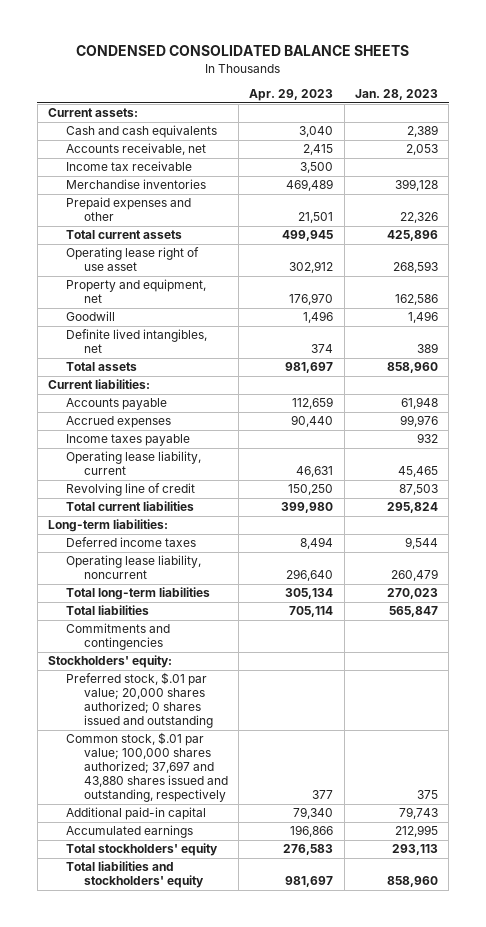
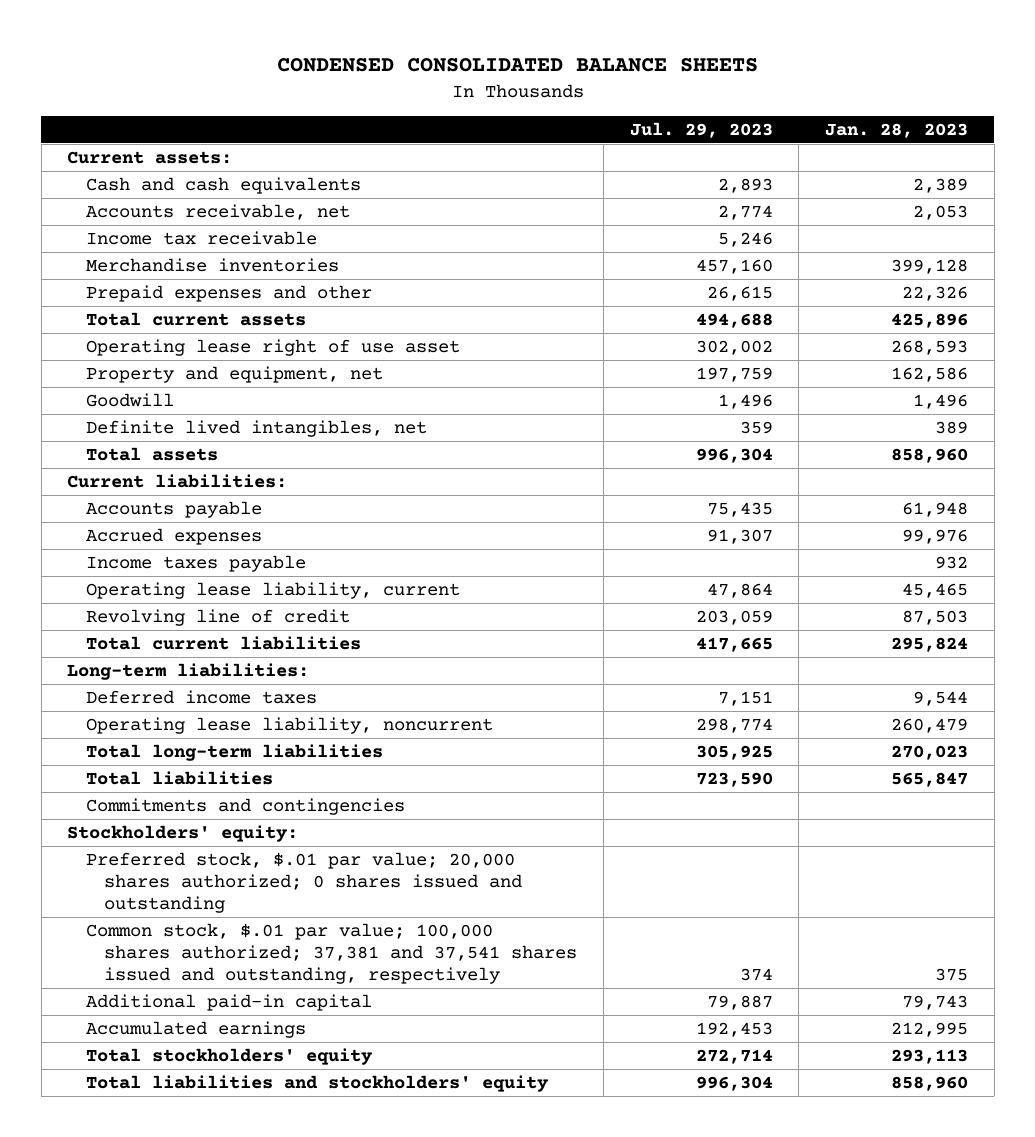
- | Apr. 29, 2023 | Jan. 28, 2023
+ | Jul. 29, 2023 | Jan. 28, 2023
- Common stock, $.01 par value; 100,000 shares authorized; 37,697 and 43,880 shares issued and outstanding, respectively | 377 | 375
+ Common stock, $.01 par value; 100,000 shares authorized; 37,381 and 37,541 shares issued and outstanding, respectively | 374 | 375

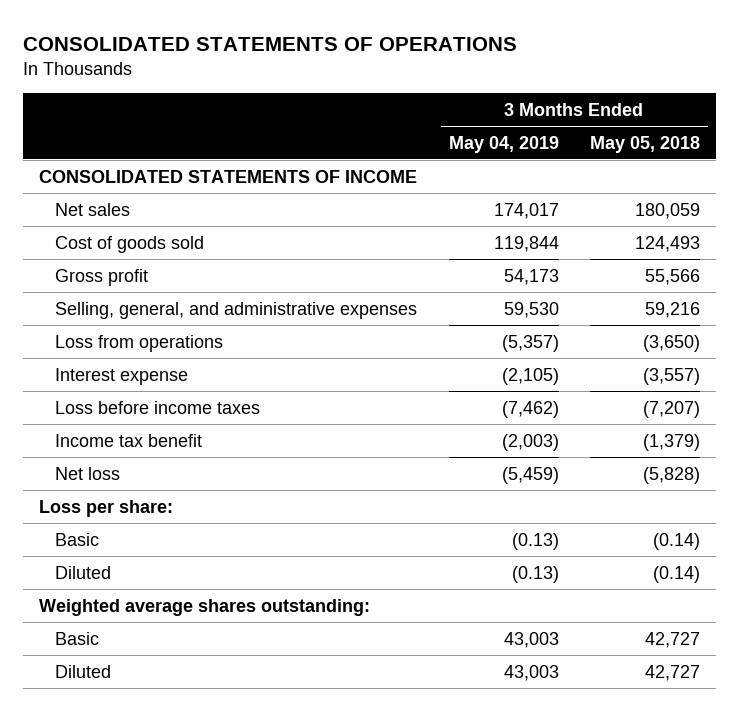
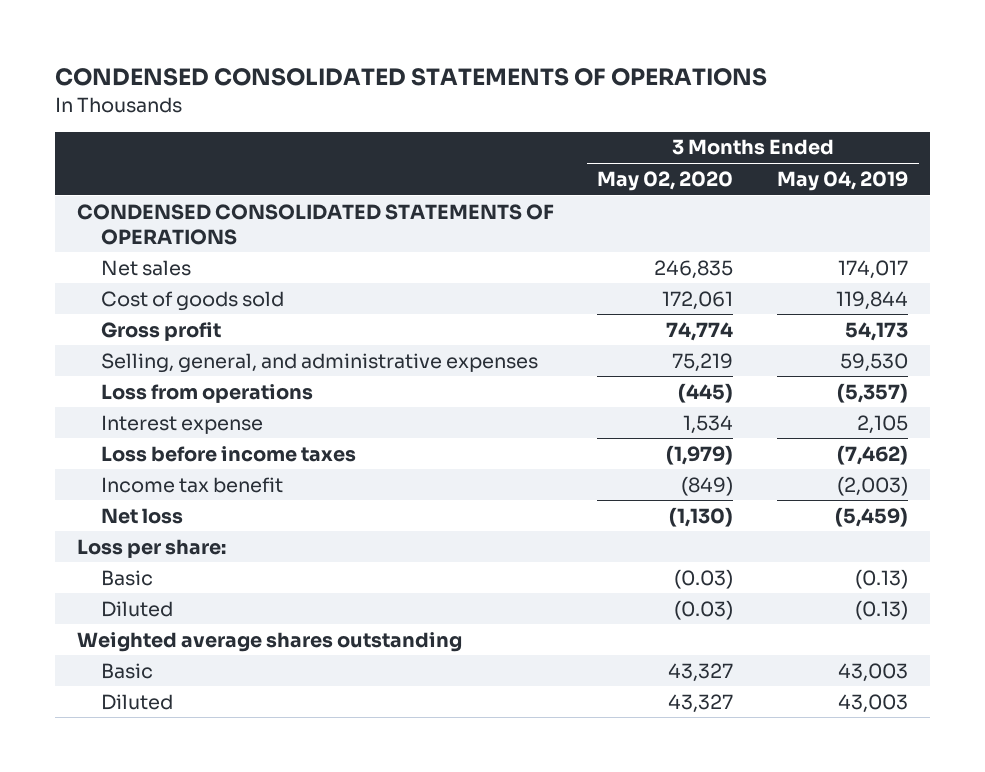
- CONSOLIDATED STATEMENTS OF OPERATIONS
+ CONDENSED CONSOLIDATED STATEMENTS OF OPERATIONS
- | 3 Months Ended May 04, 2019 | 3 Months Ended May 05, 2018
+ | 3 Months Ended May 02, 2020 | 3 Months Ended May 04, 2019
- CONSOLIDATED STATEMENTS OF INCOME
+ CONDENSED CONSOLIDATED STATEMENTS OF OPERATIONS
- Interest expense | (2,105) | (3,557)
+ Interest expense | 1,534 | 2,105
- Weighted average shares outstanding:
+ Weighted average shares outstanding

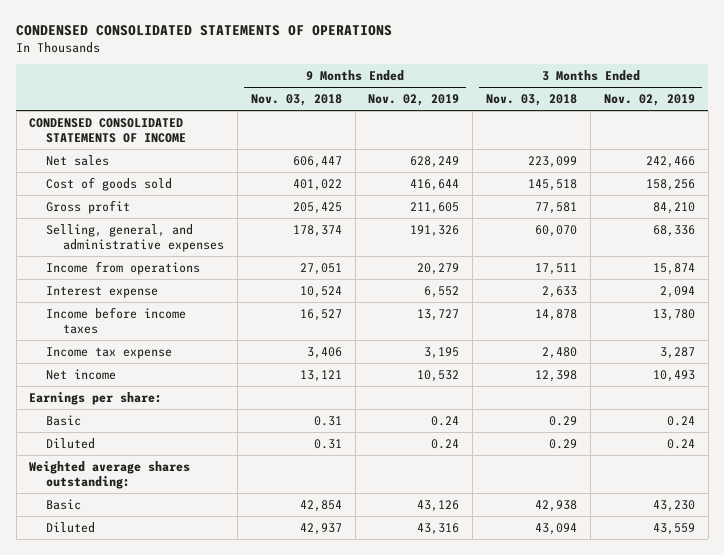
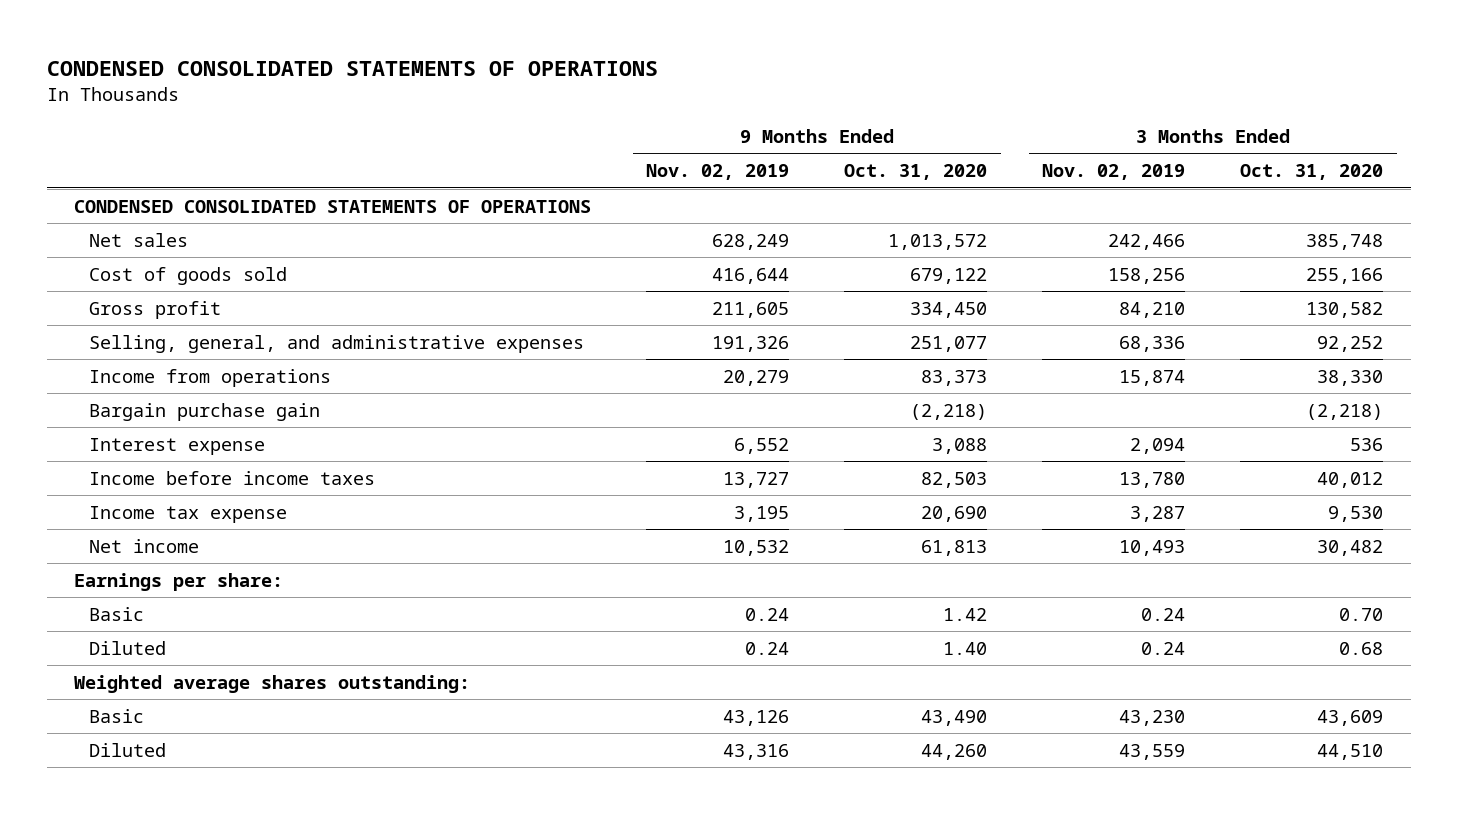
- | 9 Months Ended Nov. 03, 2018 | 9 Months Ended Nov. 02, 2019 | 3 Months Ended Nov. 03, 2018 | 3 Months Ended Nov. 02, 2019
+ | 9 Months Ended Nov. 02, 2019 | 9 Months Ended Oct. 31, 2020 | 3 Months Ended Nov. 02, 2019 | 3 Months Ended Oct. 31, 2020
- CONDENSED CONSOLIDATED STATEMENTS OF INCOME
+ CONDENSED CONSOLIDATED STATEMENTS OF OPERATIONS
+ Bargain purchase gain | | (2,218) | | (2,218)

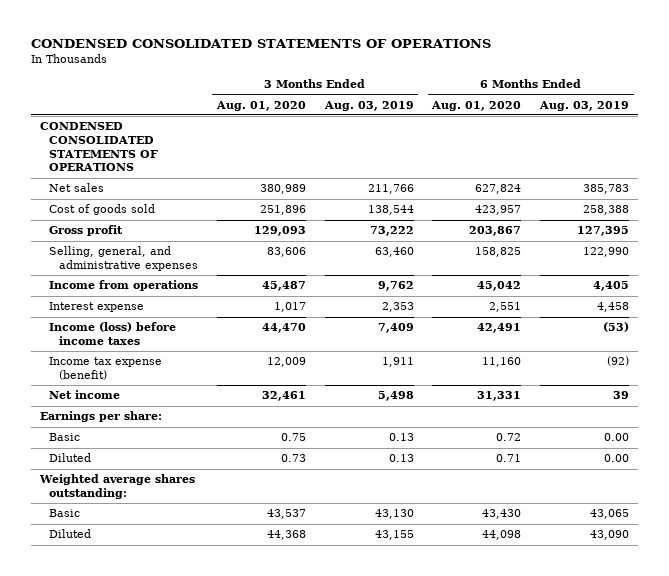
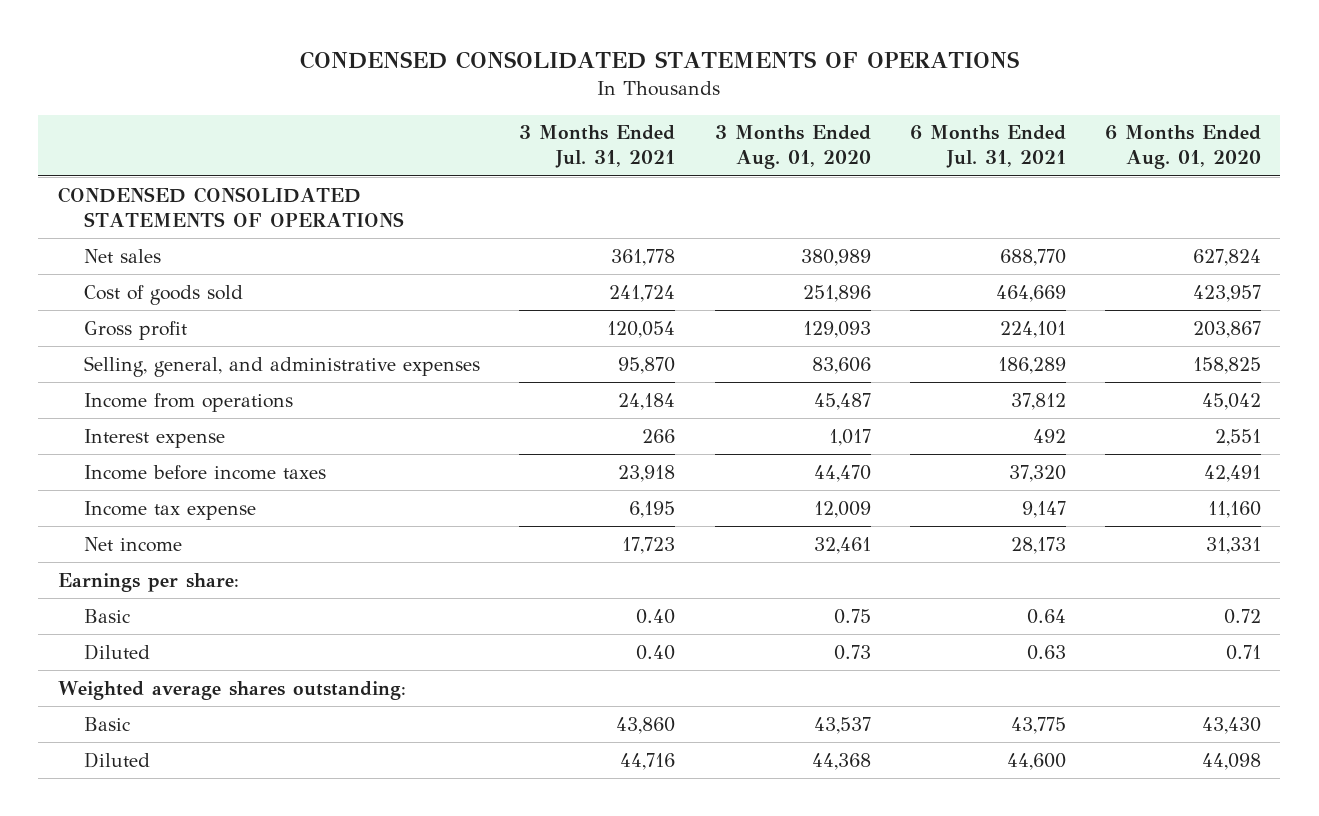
- | 3 Months Ended Aug. 01, 2020 | 3 Months Ended Aug. 03, 2019 | 6 Months Ended Aug. 01, 2020 | 6 Months Ended Aug. 03, 2019
+ | 3 Months Ended Jul. 31, 2021 | 3 Months Ended Aug. 01, 2020 | 6 Months Ended Jul. 31, 2021 | 6 Months Ended Aug. 01, 2020
- Income (loss) before income taxes | 44,470 | 7,409 | 42,491 | (53)
- Income tax expense (benefit) | 12,009 | 1,911 | 11,160 | (92)
+ Income before income taxes | 23,918 | 44,470 | 37,320 | 42,491
+ Income tax expense | 6,195 | 12,009 | 9,147 | 11,160

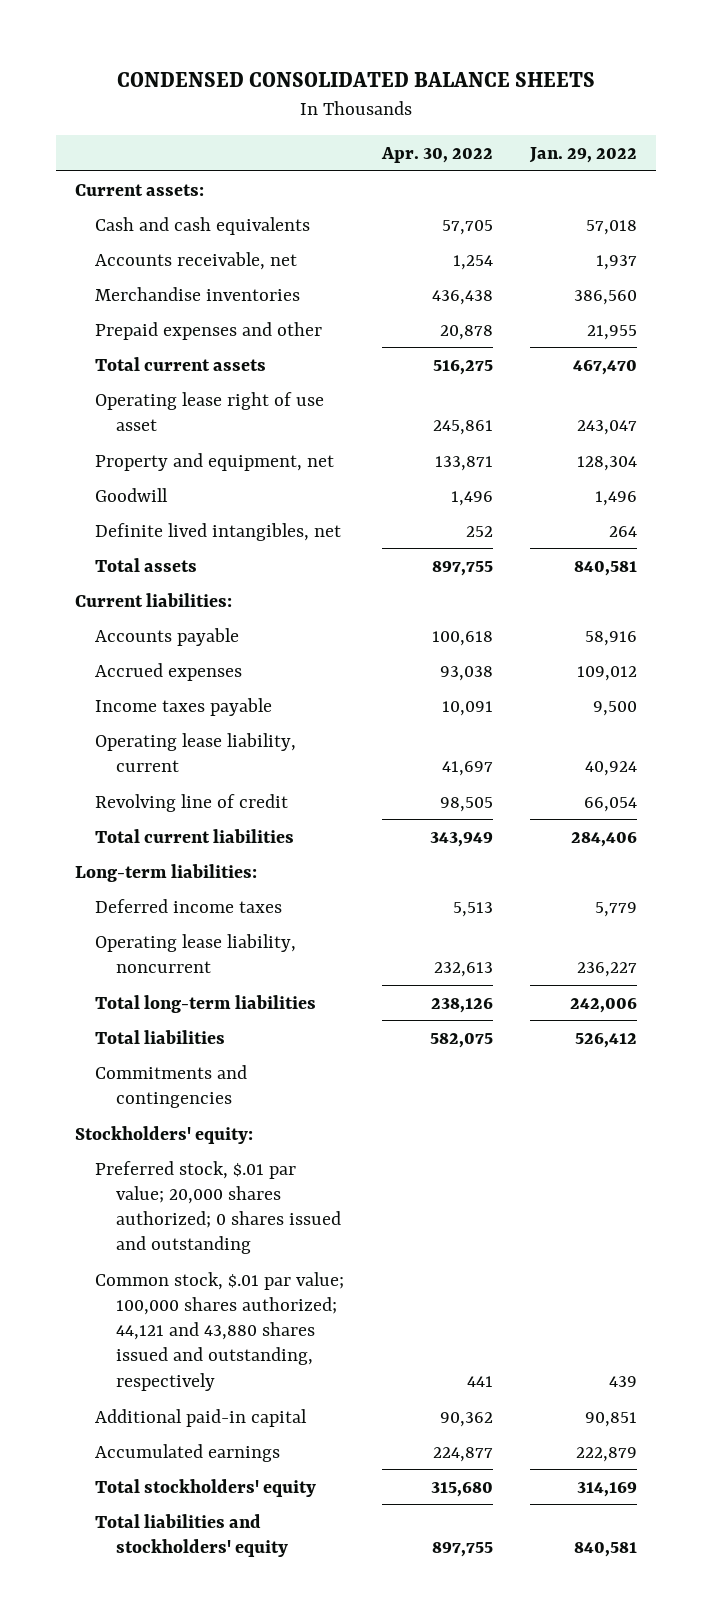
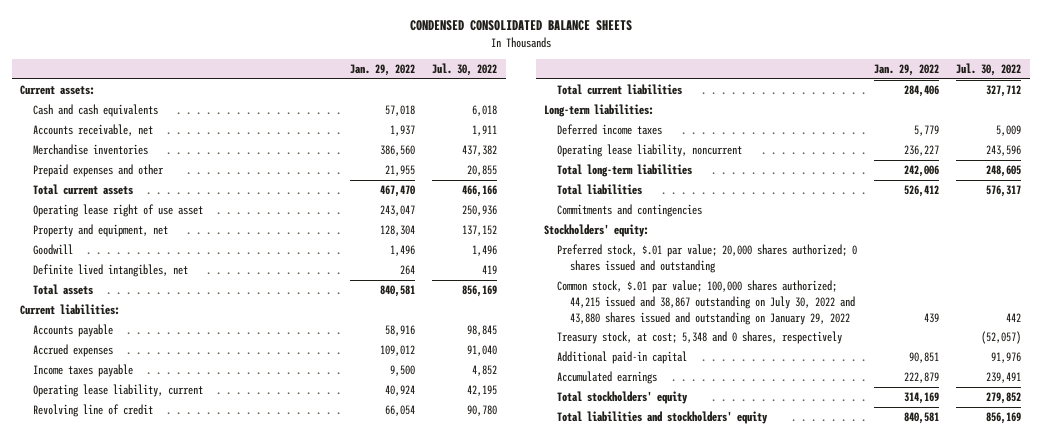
- | Apr. 30, 2022 | Jan. 29, 2022
+ | Jan. 29, 2022 | Jul. 30, 2022
- Common stock, $.01 par value; 100,000 shares authorized; 44,121 and 43,880 shares issued and outstanding, respectively | 441 | 439
+ Common stock, $.01 par value; 100,000 shares authorized; 44,215 issued and 38,867 outstanding on July 30, 2022 and 43,880 shares issued and outstanding on January 29, 2022 | 439 | 442
+ Treasury stock, at cost; 5,348 and 0 shares, respectively | | (52,057)

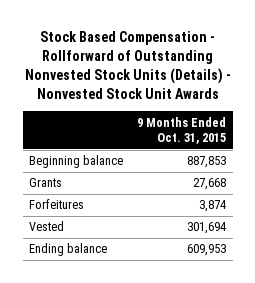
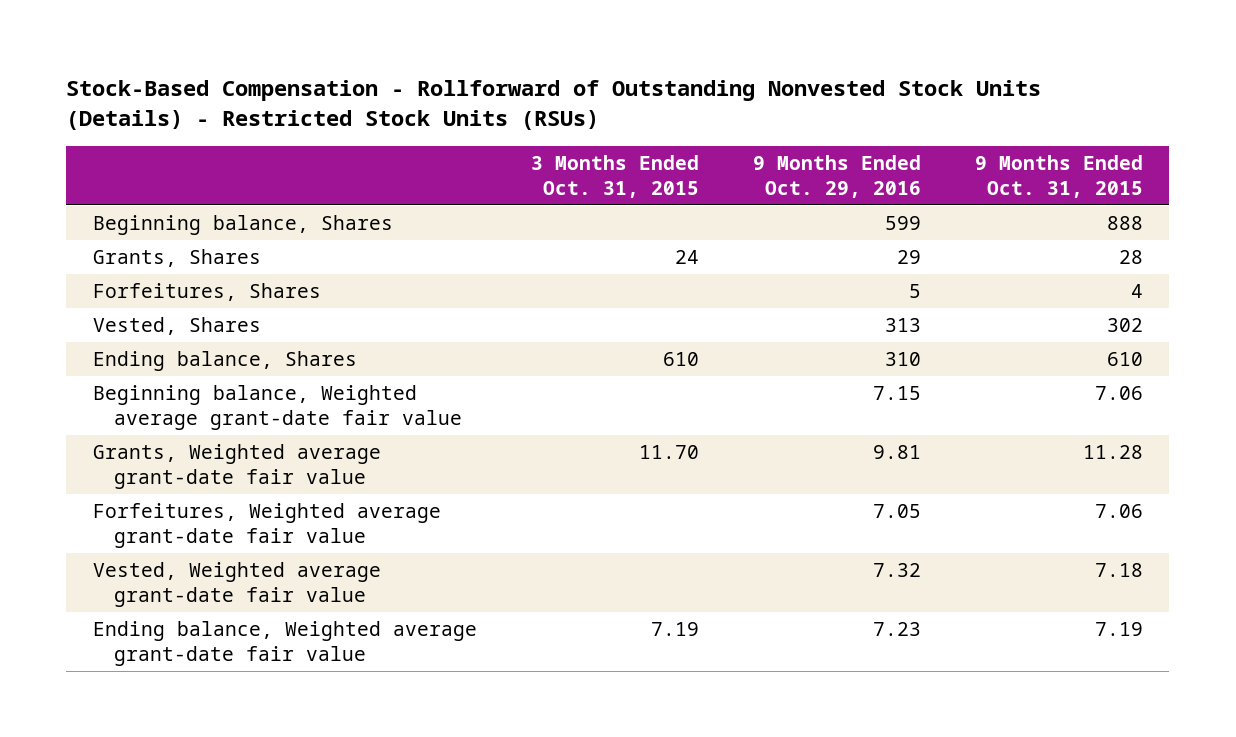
- Stock Based Compensation - Rollforward of Outstanding Nonvested Stock Units (Details) - Nonvested Stock Unit Awards
+ Stock-Based Compensation - Rollforward of Outstanding Nonvested Stock Units (Details) - Restricted Stock Units (RSUs)
- | 9 Months Ended Oct. 31, 2015
+ | 3 Months Ended Oct. 31, 2015 | 9 Months Ended Oct. 29, 2016 | 9 Months Ended Oct. 31, 2015
- Beginning balance | 887,853
- Grants | 27,668
- Forfeitures | 3,874
- Vested | 301,694
- Ending balance | 609,953
+ Beginning balance, Shares | | 599 | 888
+ Grants, Shares | 24 | 29 | 28
+ Forfeitures, Shares | | 5 | 4
+ Vested, Shares | | 313 | 302
+ Ending balance, Shares | 610 | 310 | 610
+ Beginning balance, Weighted average grant-date fair value | | 7.15 | 7.06
+ Grants, Weighted average grant-date fair value | 11.70 | 9.81 | 11.28
+ Forfeitures, Weighted average grant-date fair value | | 7.05 | 7.06
+ Vested, Weighted average grant-date fair value | | 7.32 | 7.18
+ Ending balance, Weighted average grant-date fair value | 7.19 | 7.23 | 7.19

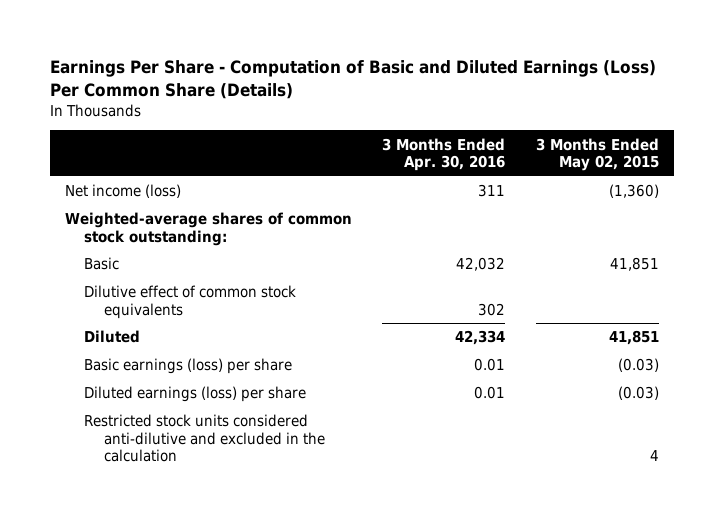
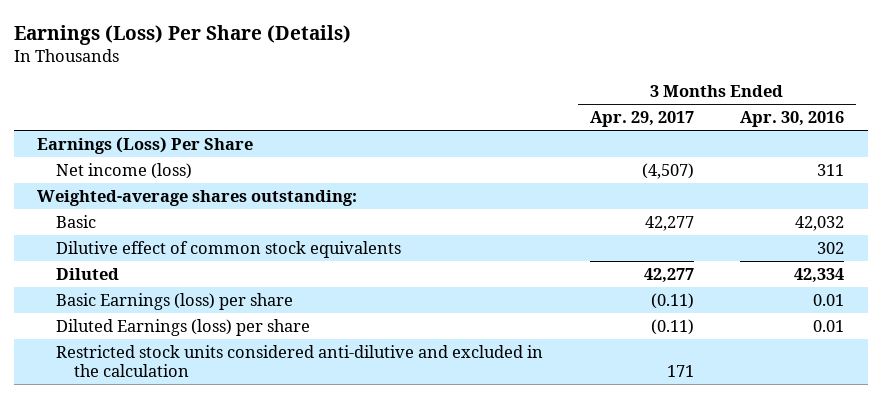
- Earnings Per Share - Computation of Basic and Diluted Earnings (Loss) Per Common Share (Details)
+ Earnings (Loss) Per Share (Details)
- | 3 Months Ended Apr. 30, 2016 | 3 Months Ended May 02, 2015
+ | 3 Months Ended Apr. 29, 2017 | 3 Months Ended Apr. 30, 2016
+ Earnings (Loss) Per Share
- Weighted-average shares of common stock outstanding:
+ Weighted-average shares outstanding:
- Basic earnings (loss) per share | 0.01 | (0.03)
- Diluted earnings (loss) per share | 0.01 | (0.03)
+ Basic Earnings (loss) per share | (0.11) | 0.01
+ Diluted Earnings (loss) per share | (0.11) | 0.01

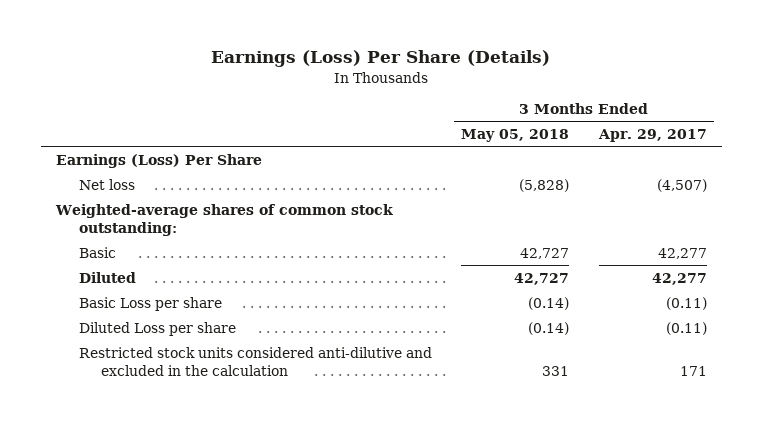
- | 3 Months Ended Apr. 29, 2017 | 3 Months Ended Apr. 30, 2016
+ | 3 Months Ended May 05, 2018 | 3 Months Ended Apr. 29, 2017
- Net income (loss) | (4,507) | 311
- Weighted-average shares outstanding:
+ Net loss | (5,828) | (4,507)
+ Weighted-average shares of common stock outstanding:
- Dilutive effect of common stock equivalents | | 302
- Basic Earnings (loss) per share | (0.11) | 0.01
- Diluted Earnings (loss) per share | (0.11) | 0.01
+ Basic Loss per share | (0.14) | (0.11)
+ Diluted Loss per share | (0.14) | (0.11)

